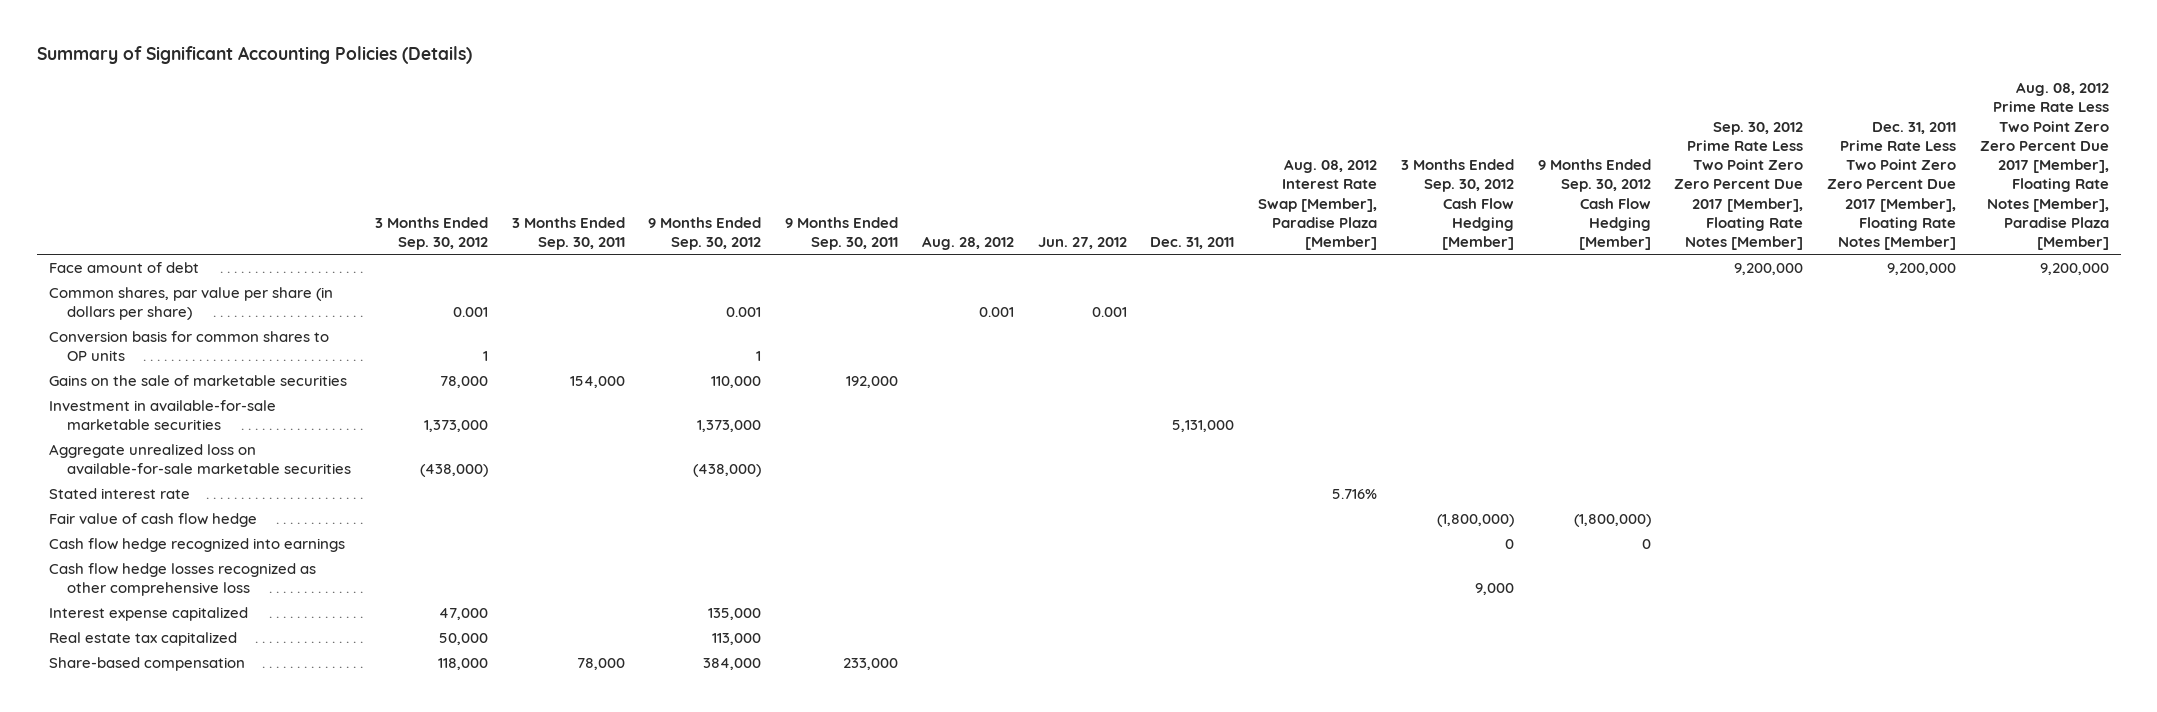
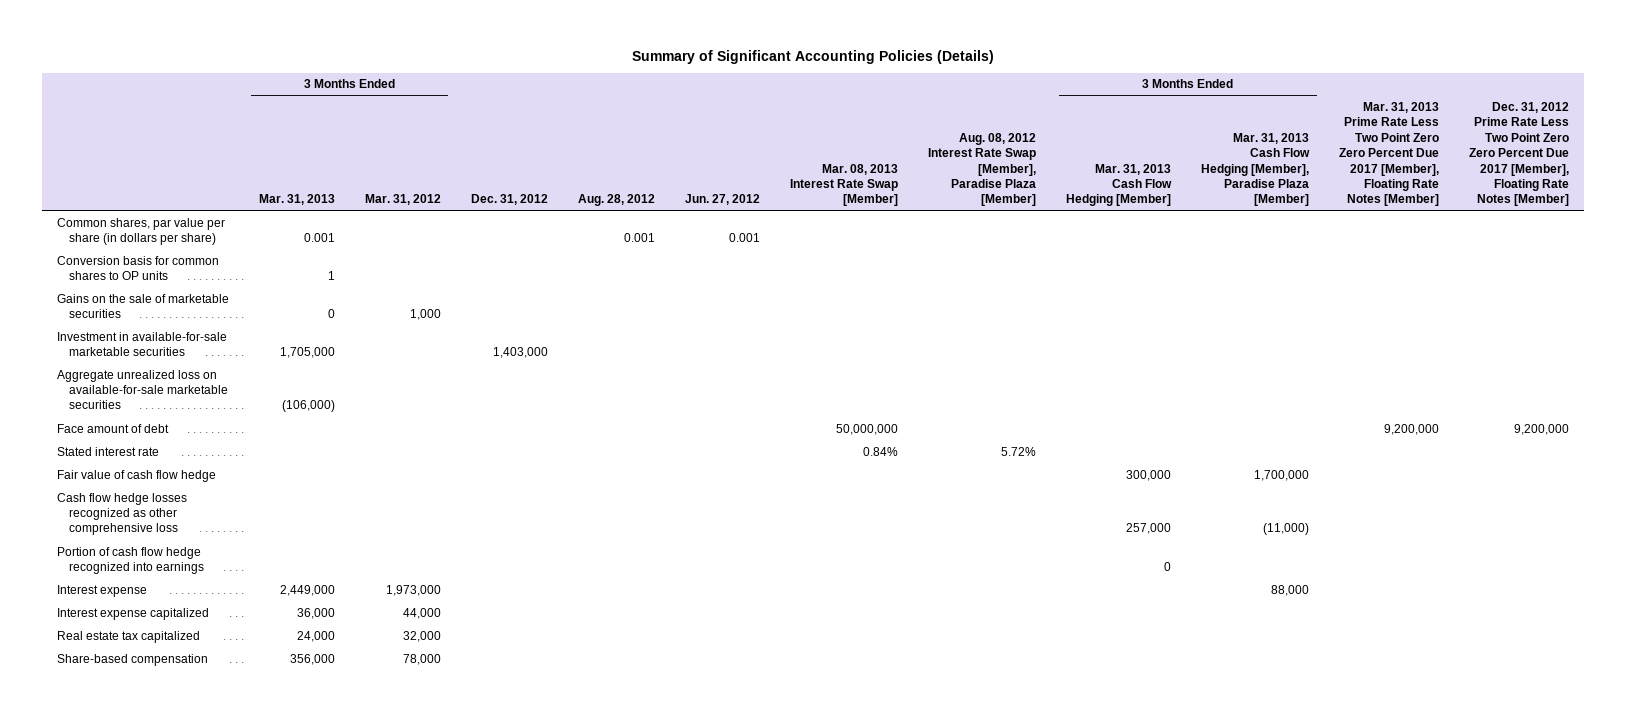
- | 3 Months Ended Sep. 30, 2012 | 3 Months Ended Sep. 30, 2011 | 9 Months Ended Sep. 30, 2012 | 9 Months Ended Sep. 30, 2011 | Aug. 28, 2012 | Jun. 27, 2012 | Dec. 31, 2011 | Aug. 08, 2012 Interest Rate Swap [Member], Paradise Plaza [Member] | 3 Months Ended Sep. 30, 2012 Cash Flow Hedging [Member] | 9 Months Ended Sep. 30, 2012 Cash Flow Hedging [Member] | Sep. 30, 2012 Prime Rate Less Two Point Zero Zero Percent Due 2017 [Member], Floating Rate Notes [Member] | Dec. 31, 2011 Prime Rate Less Two Point Zero Zero Percent Due 2017 [Member], Floating Rate Notes [Member] | Aug. 08, 2012 Prime Rate Less Two Point Zero Zero Percent Due 2017 [Member], Floating Rate Notes [Member], Paradise Plaza [Member]
+ | 3 Months Ended Mar. 31, 2013 | 3 Months Ended Mar. 31, 2012 | Dec. 31, 2012 | Aug. 28, 2012 | Jun. 27, 2012 | Mar. 08, 2013 Interest Rate Swap [Member] | Aug. 08, 2012 Interest Rate Swap [Member], Paradise Plaza [Member] | 3 Months Ended Mar. 31, 2013 Cash Flow Hedging [Member] | 3 Months Ended Mar. 31, 2013 Cash Flow Hedging [Member], Paradise Plaza [Member] | Mar. 31, 2013 Prime Rate Less Two Point Zero Zero Percent Due 2017 [Member], Floating Rate Notes [Member] | Dec. 31, 2012 Prime Rate Less Two Point Zero Zero Percent Due 2017 [Member], Floating Rate Notes [Member]
- Stated interest rate | | | | | | | | 5.716% | | | | |
moved down: Face amount of debt | | | | | | 50,000,000 | | | | 9,200,000 | 9,200,000
+ Stated interest rate | | | | | | 0.84% | 5.72% | | | |
- Cash flow hedge recognized into earnings | | | | | | | | | 0 | 0 | | |
+ Portion of cash flow hedge recognized into earnings | | | | | | | | 0 | | |
+ Interest expense | 2,449,000 | 1,973,000 | | | | | | | 88,000 | |

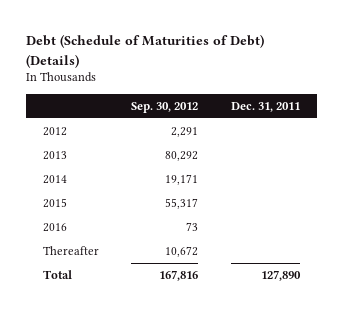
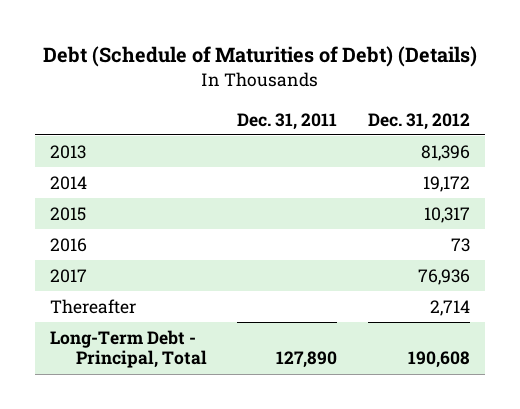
- | Sep. 30, 2012 | Dec. 31, 2011
+ | Dec. 31, 2011 | Dec. 31, 2012
- 2012 | 2,291 |
+ 2017 | | 76,936
- Total | 167,816 | 127,890
+ Long-Term Debt - Principal, Total | 127,890 | 190,608

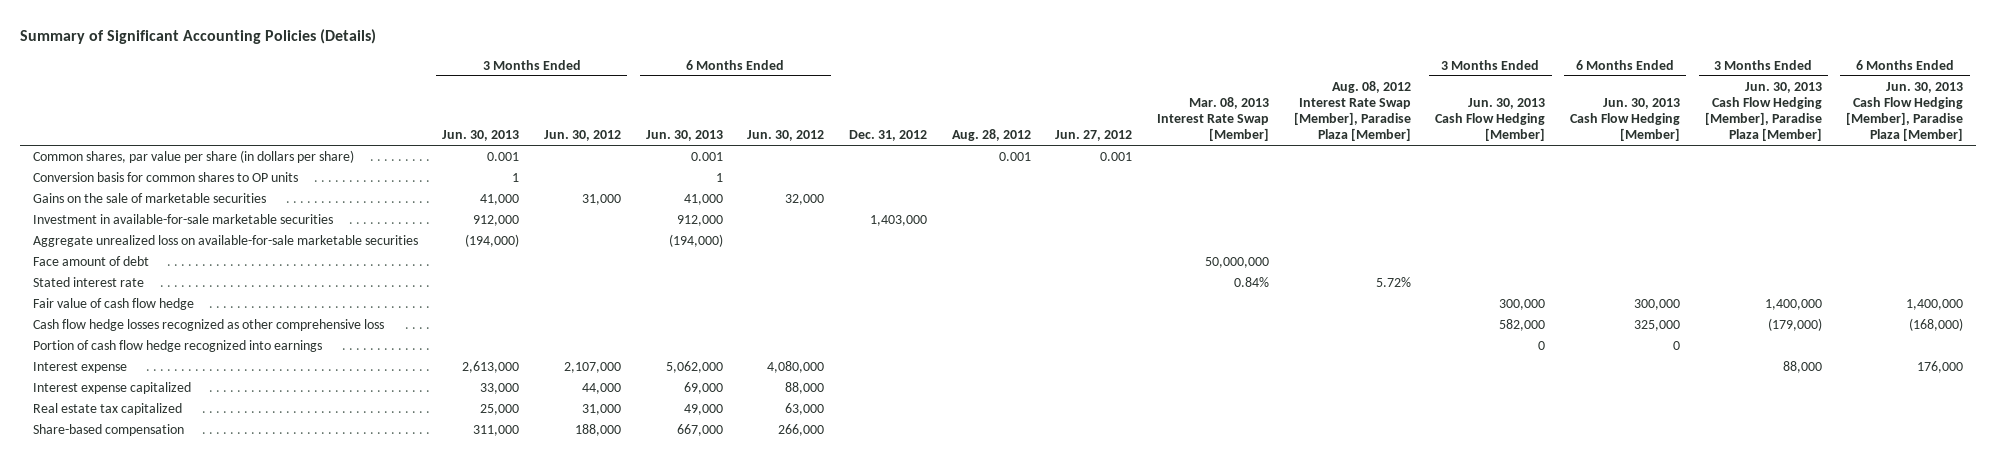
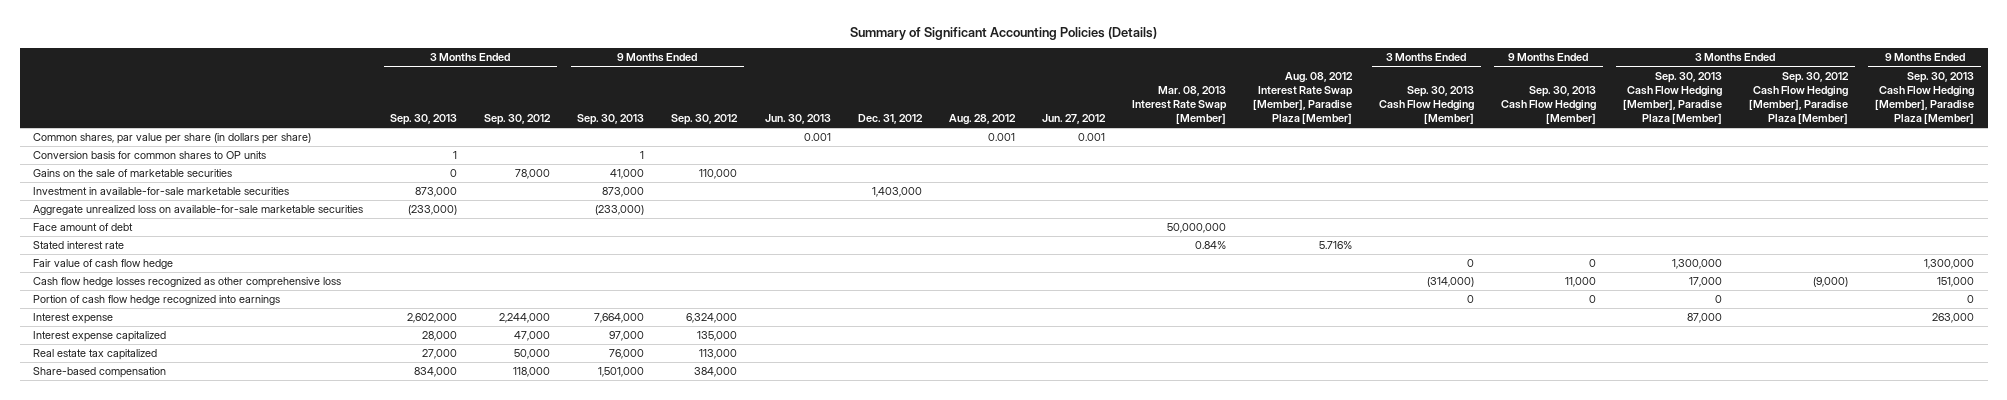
- | 3 Months Ended Jun. 30, 2013 | 3 Months Ended Jun. 30, 2012 | 6 Months Ended Jun. 30, 2013 | 6 Months Ended Jun. 30, 2012 | Dec. 31, 2012 | Aug. 28, 2012 | Jun. 27, 2012 | Mar. 08, 2013 Interest Rate Swap [Member] | Aug. 08, 2012 Interest Rate Swap [Member], Paradise Plaza [Member] | 3 Months Ended Jun. 30, 2013 Cash Flow Hedging [Member] | 6 Months Ended Jun. 30, 2013 Cash Flow Hedging [Member] | 3 Months Ended Jun. 30, 2013 Cash Flow Hedging [Member], Paradise Plaza [Member] | 6 Months Ended Jun. 30, 2013 Cash Flow Hedging [Member], Paradise Plaza [Member]
+ | 3 Months Ended Sep. 30, 2013 | 3 Months Ended Sep. 30, 2012 | 9 Months Ended Sep. 30, 2013 | 9 Months Ended Sep. 30, 2012 | Jun. 30, 2013 | Dec. 31, 2012 | Aug. 28, 2012 | Jun. 27, 2012 | Mar. 08, 2013 Interest Rate Swap [Member] | Aug. 08, 2012 Interest Rate Swap [Member], Paradise Plaza [Member] | 3 Months Ended Sep. 30, 2013 Cash Flow Hedging [Member] | 9 Months Ended Sep. 30, 2013 Cash Flow Hedging [Member] | 3 Months Ended Sep. 30, 2013 Cash Flow Hedging [Member], Paradise Plaza [Member] | 3 Months Ended Sep. 30, 2012 Cash Flow Hedging [Member], Paradise Plaza [Member] | 9 Months Ended Sep. 30, 2013 Cash Flow Hedging [Member], Paradise Plaza [Member]
- Stated interest rate | | | | | | | | 0.84% | 5.72% | | | |
+ Stated interest rate | | | | | | | | | 0.84% | 5.716% | | | | |

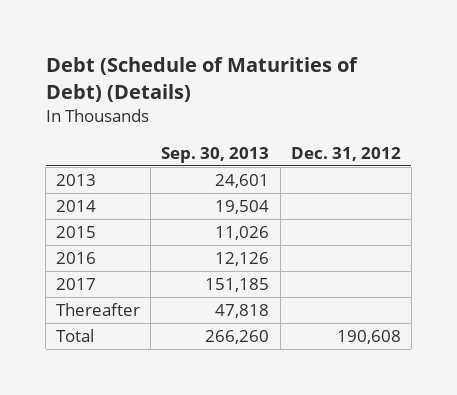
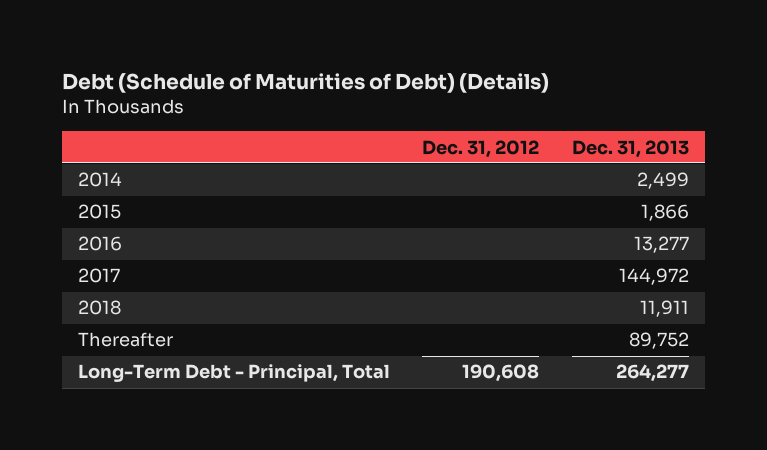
- | Sep. 30, 2013 | Dec. 31, 2012
+ | Dec. 31, 2012 | Dec. 31, 2013
- 2013 | 24,601 |
+ 2018 | | 11,911
- Total | 266,260 | 190,608
+ Long-Term Debt - Principal, Total | 190,608 | 264,277

